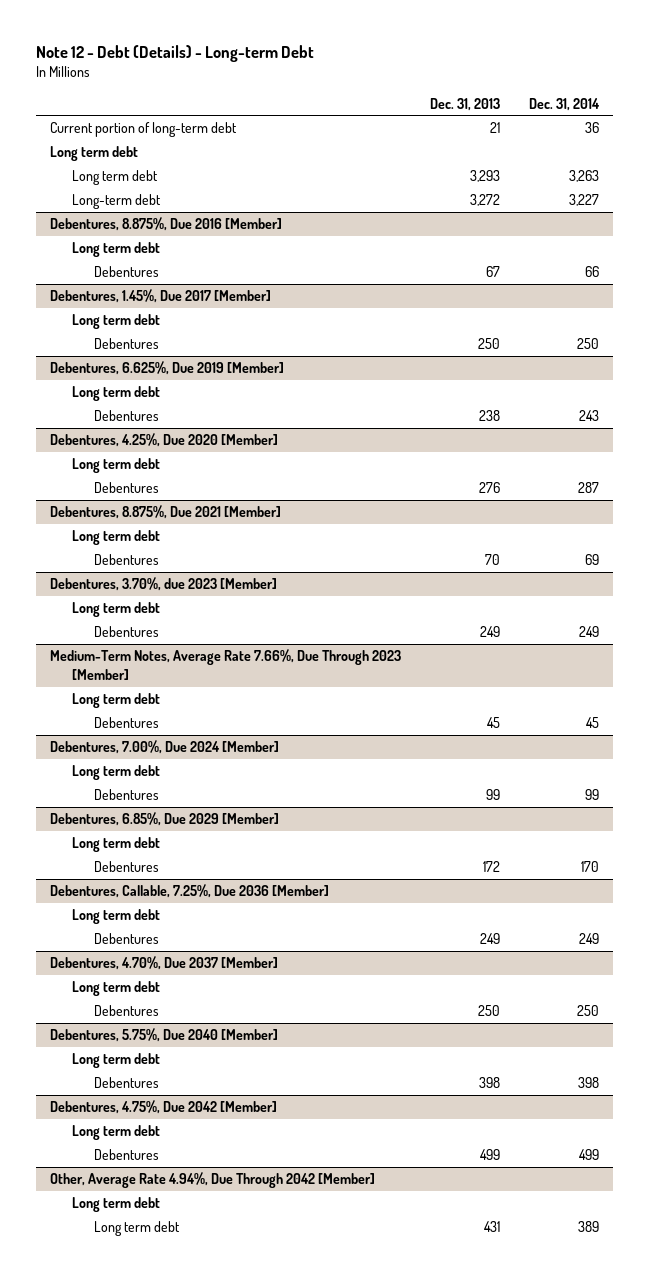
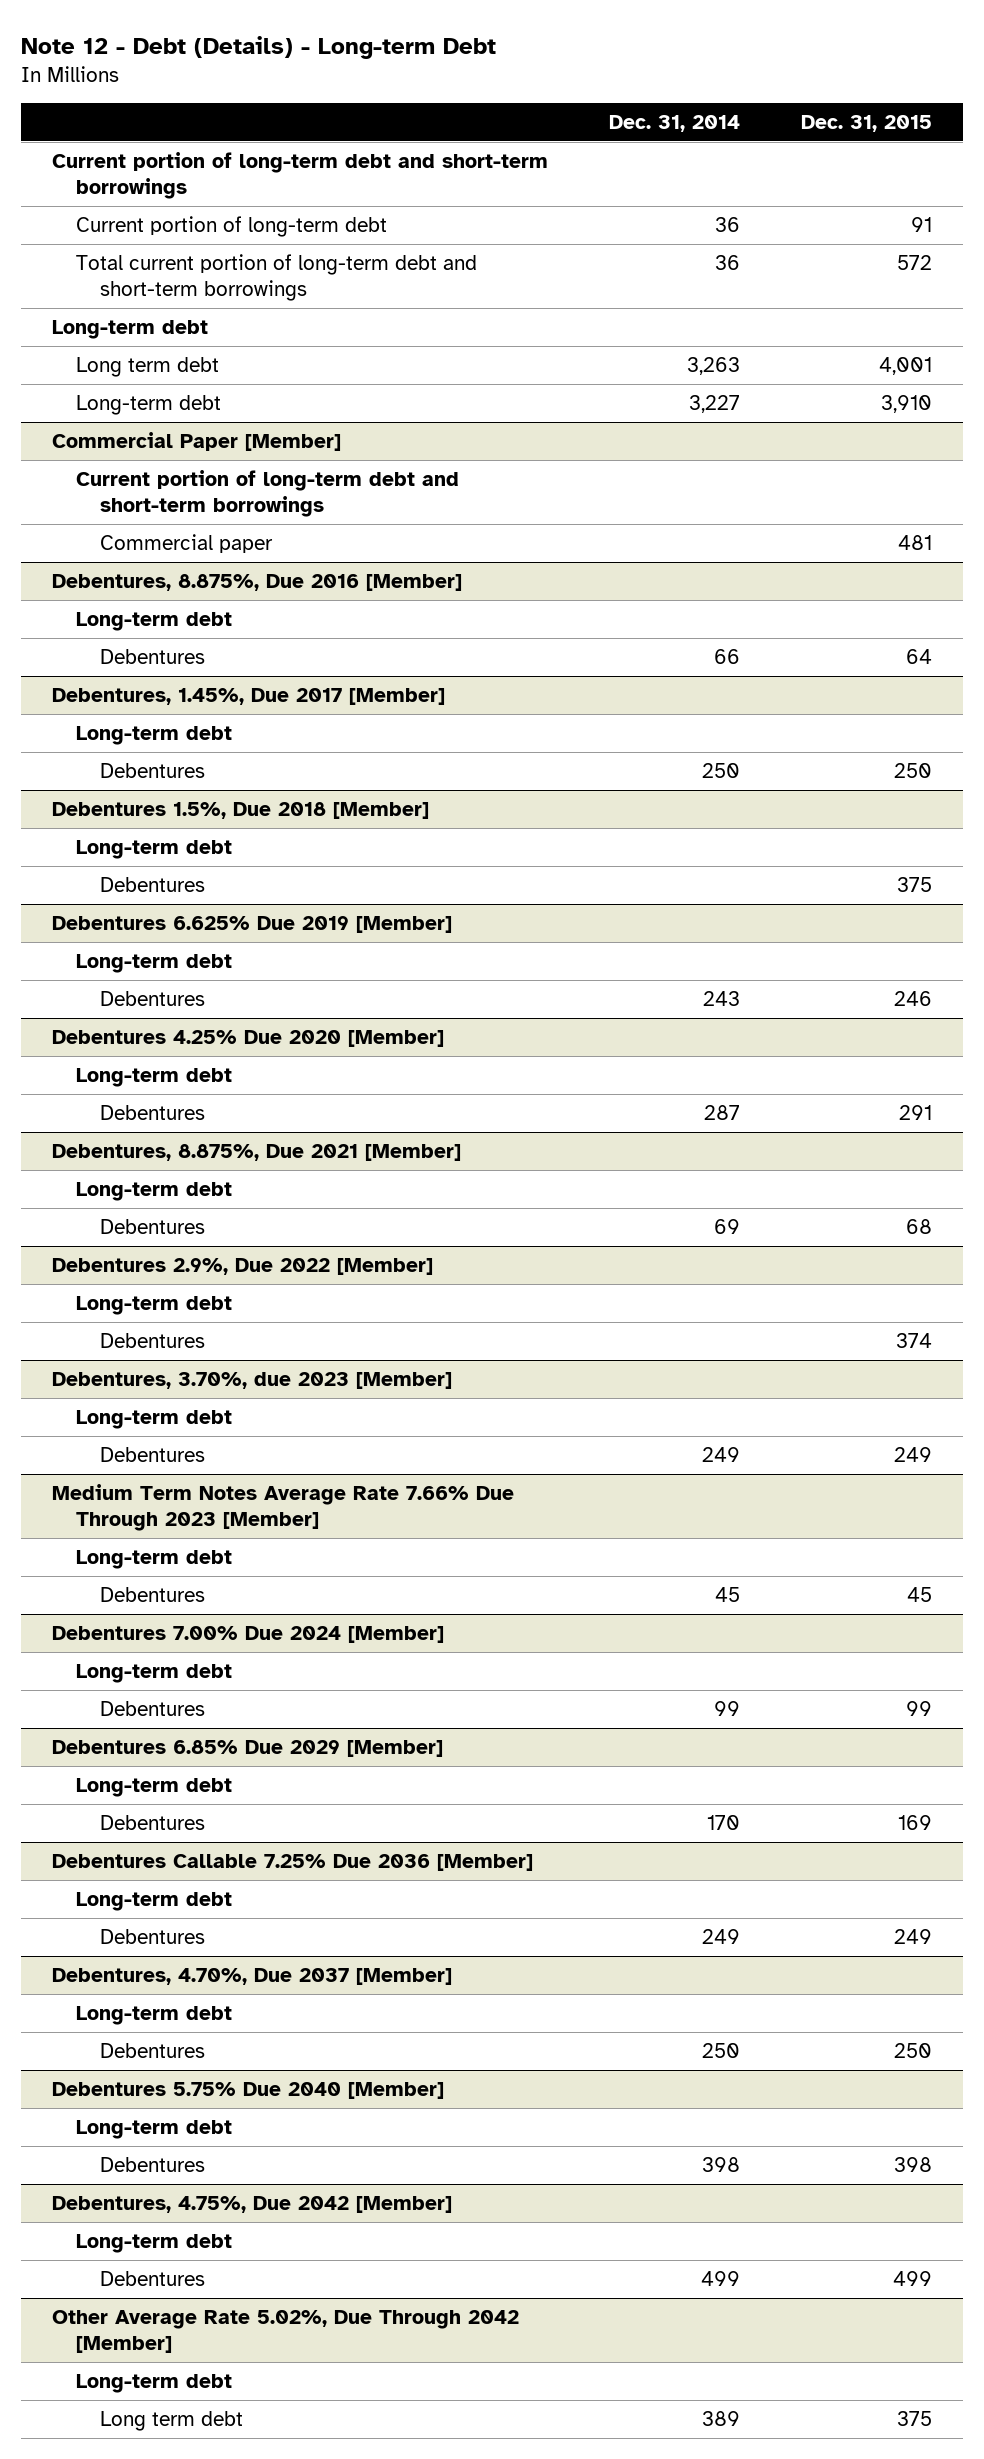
- | Dec. 31, 2013 | Dec. 31, 2014
+ | Dec. 31, 2014 | Dec. 31, 2015
+ Current portion of long-term debt and short-term borrowings
- Long term debt
+ Total current portion of long-term debt and short-term borrowings | 36 | 572
+ Long-term debt
+ Commercial Paper [Member]
+ Current portion of long-term debt and short-term borrowings
+ Commercial paper | | 481
@ Debentures, 8.875%, Due 2016 [Member]
- Long term debt
+ Long-term debt
@ Debentures, 1.45%, Due 2017 [Member]
- Long term debt
+ Long-term debt
- Debentures, 6.625%, Due 2019 [Member]
- Long term debt
+ Debentures 1.5%, Due 2018 [Member]
+ Long-term debt
+ Debentures | | 375
+ Debentures 6.625% Due 2019 [Member]
+ Long-term debt
- Debentures, 4.25%, Due 2020 [Member]
- Long term debt
+ Debentures 4.25% Due 2020 [Member]
+ Long-term debt
@ Debentures, 8.875%, Due 2021 [Member]
- Long term debt
+ Long-term debt
+ Debentures 2.9%, Due 2022 [Member]
+ Long-term debt
+ Debentures | | 374
@ Debentures, 3.70%, due 2023 [Member]
- Long term debt
+ Long-term debt
- Medium-Term Notes, Average Rate 7.66%, Due Through 2023 [Member]
- Long term debt
+ Medium Term Notes Average Rate 7.66% Due Through 2023 [Member]
+ Long-term debt
- Debentures, 7.00%, Due 2024 [Member]
- Long term debt
+ Debentures 7.00% Due 2024 [Member]
+ Long-term debt
- Debentures, 6.85%, Due 2029 [Member]
- Long term debt
+ Debentures 6.85% Due 2029 [Member]
+ Long-term debt
- Debentures, Callable, 7.25%, Due 2036 [Member]
- Long term debt
+ Debentures Callable 7.25% Due 2036 [Member]
+ Long-term debt
@ Debentures, 4.70%, Due 2037 [Member]
- Long term debt
+ Long-term debt
- Debentures, 5.75%, Due 2040 [Member]
- Long term debt
+ Debentures 5.75% Due 2040 [Member]
+ Long-term debt
@ Debentures, 4.75%, Due 2042 [Member]
- Long term debt
+ Long-term debt
- Other, Average Rate 4.94%, Due Through 2042 [Member]
- Long term debt
+ Other Average Rate 5.02%, Due Through 2042 [Member]
+ Long-term debt

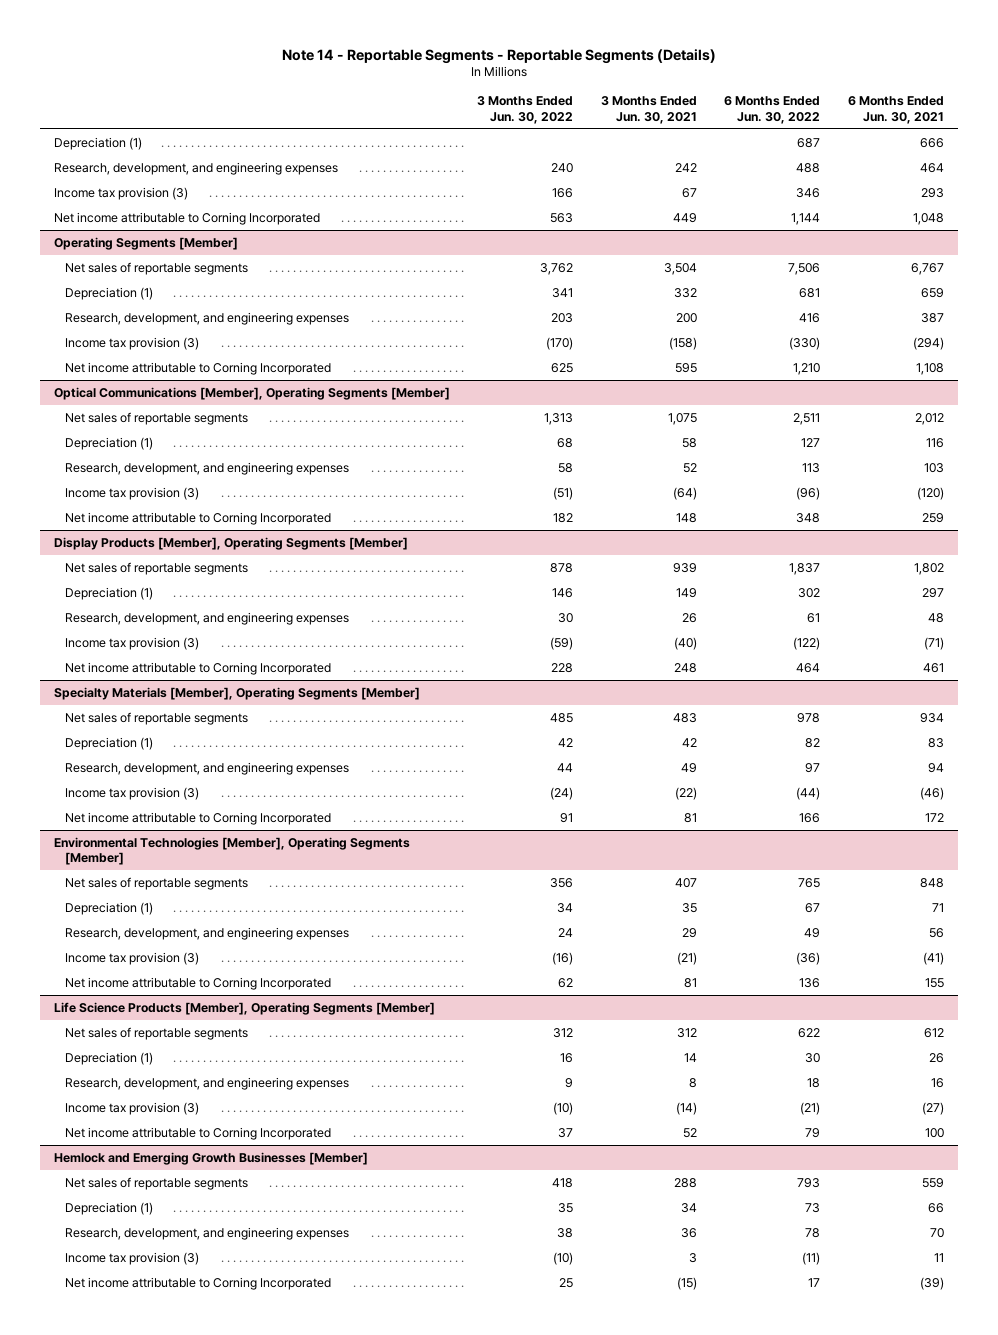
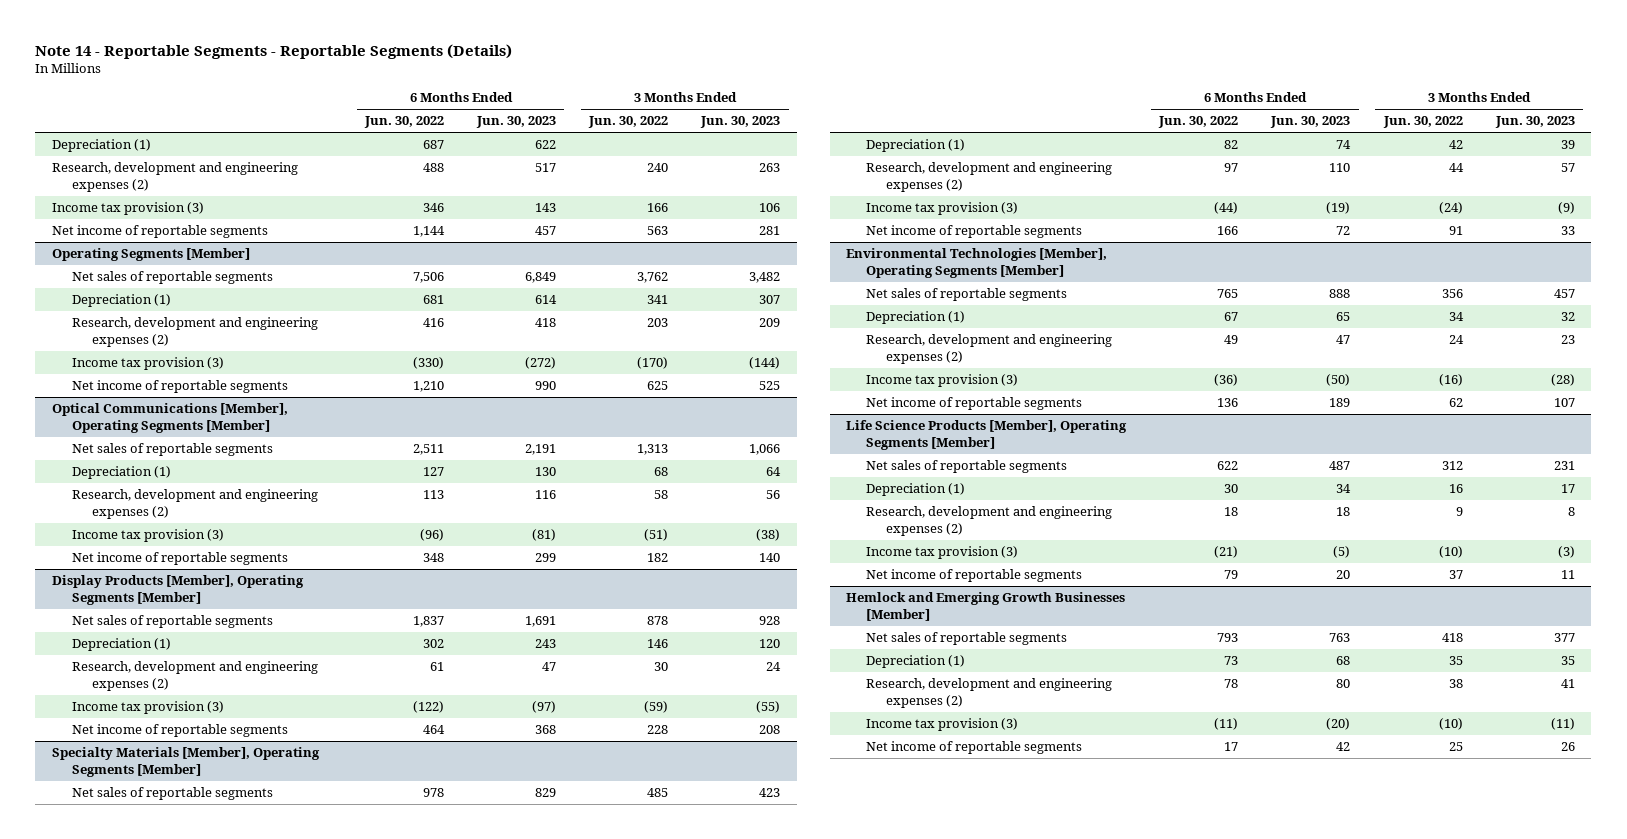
- | 3 Months Ended Jun. 30, 2022 | 3 Months Ended Jun. 30, 2021 | 6 Months Ended Jun. 30, 2022 | 6 Months Ended Jun. 30, 2021
+ | 6 Months Ended Jun. 30, 2022 | 6 Months Ended Jun. 30, 2023 | 3 Months Ended Jun. 30, 2022 | 3 Months Ended Jun. 30, 2023
- Research, development, and engineering expenses | 240 | 242 | 488 | 464
+ Research, development and engineering expenses (2) | 488 | 517 | 240 | 263
- Net income attributable to Corning Incorporated | 563 | 449 | 1,144 | 1,048
+ Net income of reportable segments | 1,144 | 457 | 563 | 281
@ Operating Segments [Member]
- Research, development, and engineering expenses | 203 | 200 | 416 | 387
+ Research, development and engineering expenses (2) | 416 | 418 | 203 | 209
- Net income attributable to Corning Incorporated | 625 | 595 | 1,210 | 1,108
+ Net income of reportable segments | 1,210 | 990 | 625 | 525
@ Optical Communications [Member], Operating Segments [Member]
- Research, development, and engineering expenses | 58 | 52 | 113 | 103
+ Research, development and engineering expenses (2) | 113 | 116 | 58 | 56
- Net income attributable to Corning Incorporated | 182 | 148 | 348 | 259
+ Net income of reportable segments | 348 | 299 | 182 | 140
@ Display Products [Member], Operating Segments [Member]
- Research, development, and engineering expenses | 30 | 26 | 61 | 48
+ Research, development and engineering expenses (2) | 61 | 47 | 30 | 24
- Net income attributable to Corning Incorporated | 228 | 248 | 464 | 461
+ Net income of reportable segments | 464 | 368 | 228 | 208
@ Specialty Materials [Member], Operating Segments [Member]
- Research, development, and engineering expenses | 44 | 49 | 97 | 94
+ Research, development and engineering expenses (2) | 97 | 110 | 44 | 57
- Net income attributable to Corning Incorporated | 91 | 81 | 166 | 172
+ Net income of reportable segments | 166 | 72 | 91 | 33
@ Environmental Technologies [Member], Operating Segments [Member]
- Research, development, and engineering expenses | 24 | 29 | 49 | 56
+ Research, development and engineering expenses (2) | 49 | 47 | 24 | 23
- Net income attributable to Corning Incorporated | 62 | 81 | 136 | 155
+ Net income of reportable segments | 136 | 189 | 62 | 107
@ Life Science Products [Member], Operating Segments [Member]
- Research, development, and engineering expenses | 9 | 8 | 18 | 16
+ Research, development and engineering expenses (2) | 18 | 18 | 9 | 8
- Net income attributable to Corning Incorporated | 37 | 52 | 79 | 100
+ Net income of reportable segments | 79 | 20 | 37 | 11
@ Hemlock and Emerging Growth Businesses [Member]
- Research, development, and engineering expenses | 38 | 36 | 78 | 70
+ Research, development and engineering expenses (2) | 78 | 80 | 38 | 41
- Net income attributable to Corning Incorporated | 25 | (15) | 17 | (39)
+ Net income of reportable segments | 17 | 42 | 25 | 26

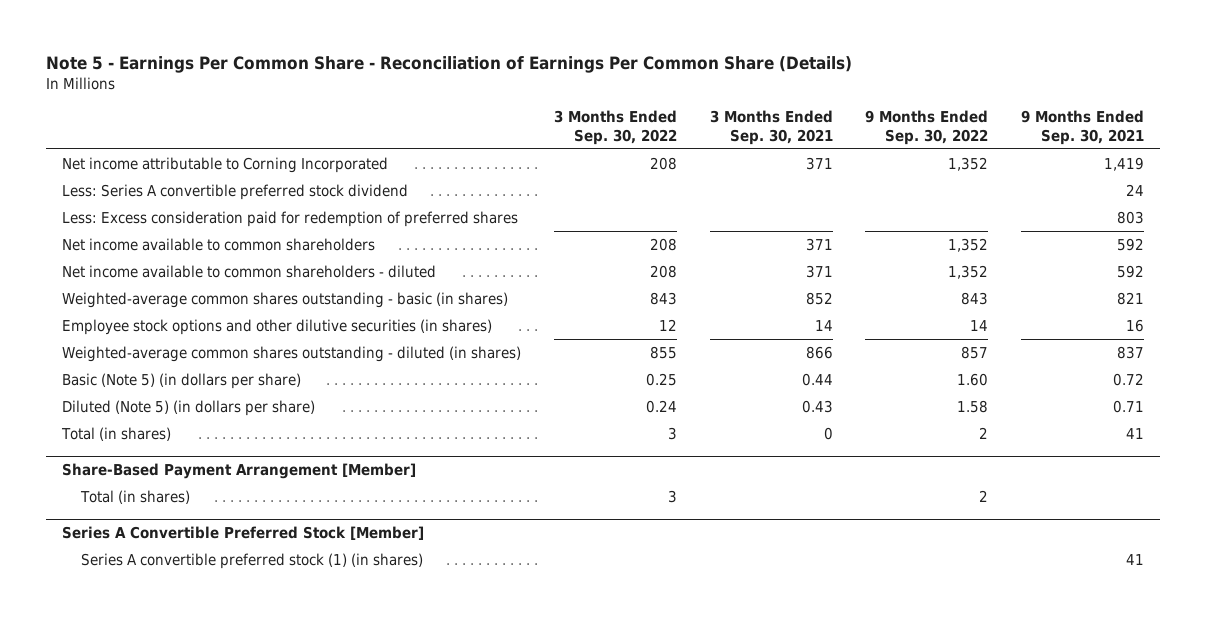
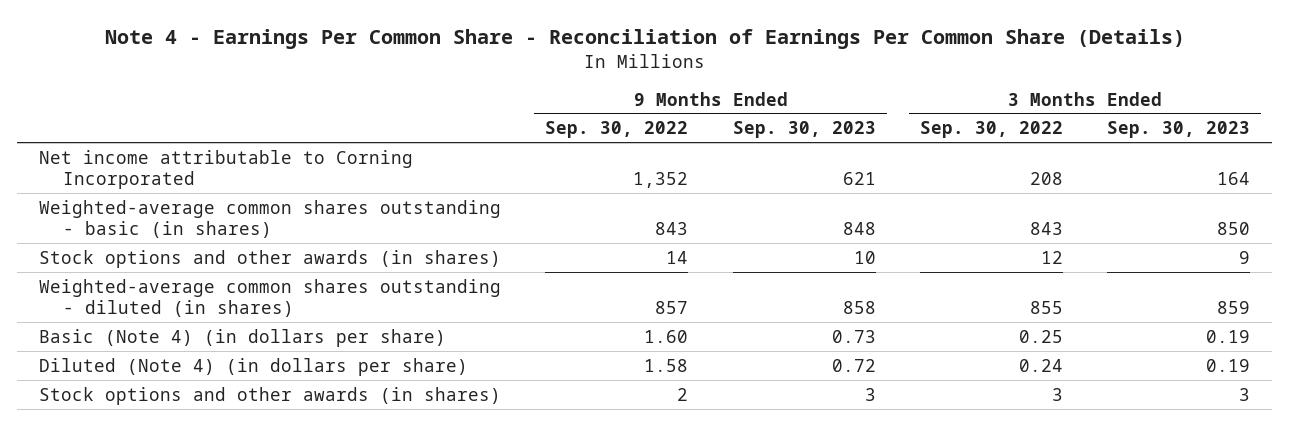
- Note 5 - Earnings Per Common Share - Reconciliation of Earnings Per Common Share (Details)
+ Note 4 - Earnings Per Common Share - Reconciliation of Earnings Per Common Share (Details)
- | 3 Months Ended Sep. 30, 2022 | 3 Months Ended Sep. 30, 2021 | 9 Months Ended Sep. 30, 2022 | 9 Months Ended Sep. 30, 2021
+ | 9 Months Ended Sep. 30, 2022 | 9 Months Ended Sep. 30, 2023 | 3 Months Ended Sep. 30, 2022 | 3 Months Ended Sep. 30, 2023
- Less: Series A convertible preferred stock dividend | | | | 24
- Less: Excess consideration paid for redemption of preferred shares | | | | 803
- Net income available to common shareholders | 208 | 371 | 1,352 | 592
- Net income available to common shareholders - diluted | 208 | 371 | 1,352 | 592
- Employee stock options and other dilutive securities (in shares) | 12 | 14 | 14 | 16
+ Stock options and other awards (in shares) | 14 | 10 | 12 | 9
- Basic (Note 5) (in dollars per share) | 0.25 | 0.44 | 1.60 | 0.72
- Diluted (Note 5) (in dollars per share) | 0.24 | 0.43 | 1.58 | 0.71
- Total (in shares) | 3 | 0 | 2 | 41
- Share-Based Payment Arrangement [Member]
- Total (in shares) | 3 | | 2 |
- Series A Convertible Preferred Stock [Member]
- Series A convertible preferred stock (1) (in shares) | | | | 41
+ Basic (Note 4) (in dollars per share) | 1.60 | 0.73 | 0.25 | 0.19
+ Diluted (Note 4) (in dollars per share) | 1.58 | 0.72 | 0.24 | 0.19
+ Stock options and other awards (in shares) | 2 | 3 | 3 | 3

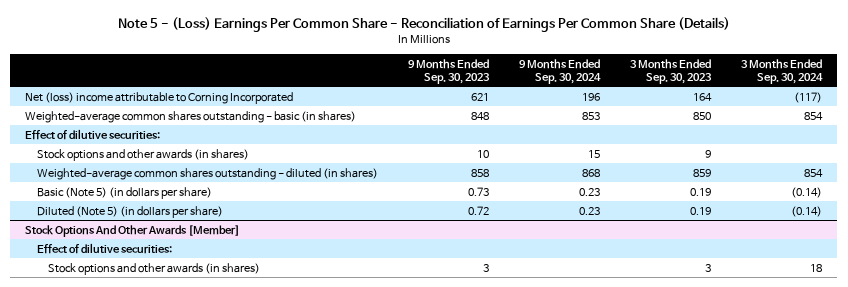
- Note 4 - Earnings Per Common Share - Reconciliation of Earnings Per Common Share (Details)
+ Note 5 - (Loss) Earnings Per Common Share - Reconciliation of Earnings Per Common Share (Details)
- | 9 Months Ended Sep. 30, 2022 | 9 Months Ended Sep. 30, 2023 | 3 Months Ended Sep. 30, 2022 | 3 Months Ended Sep. 30, 2023
+ | 9 Months Ended Sep. 30, 2023 | 9 Months Ended Sep. 30, 2024 | 3 Months Ended Sep. 30, 2023 | 3 Months Ended Sep. 30, 2024
- Net income attributable to Corning Incorporated | 1,352 | 621 | 208 | 164
+ Net (loss) income attributable to Corning Incorporated | 621 | 196 | 164 | (117)
+ Effect of dilutive securities:
- Basic (Note 4) (in dollars per share) | 1.60 | 0.73 | 0.25 | 0.19
- Diluted (Note 4) (in dollars per share) | 1.58 | 0.72 | 0.24 | 0.19
+ Basic (Note 5) (in dollars per share) | 0.73 | 0.23 | 0.19 | (0.14)
+ Diluted (Note 5) (in dollars per share) | 0.72 | 0.23 | 0.19 | (0.14)
+ Stock Options And Other Awards [Member]
+ Effect of dilutive securities:

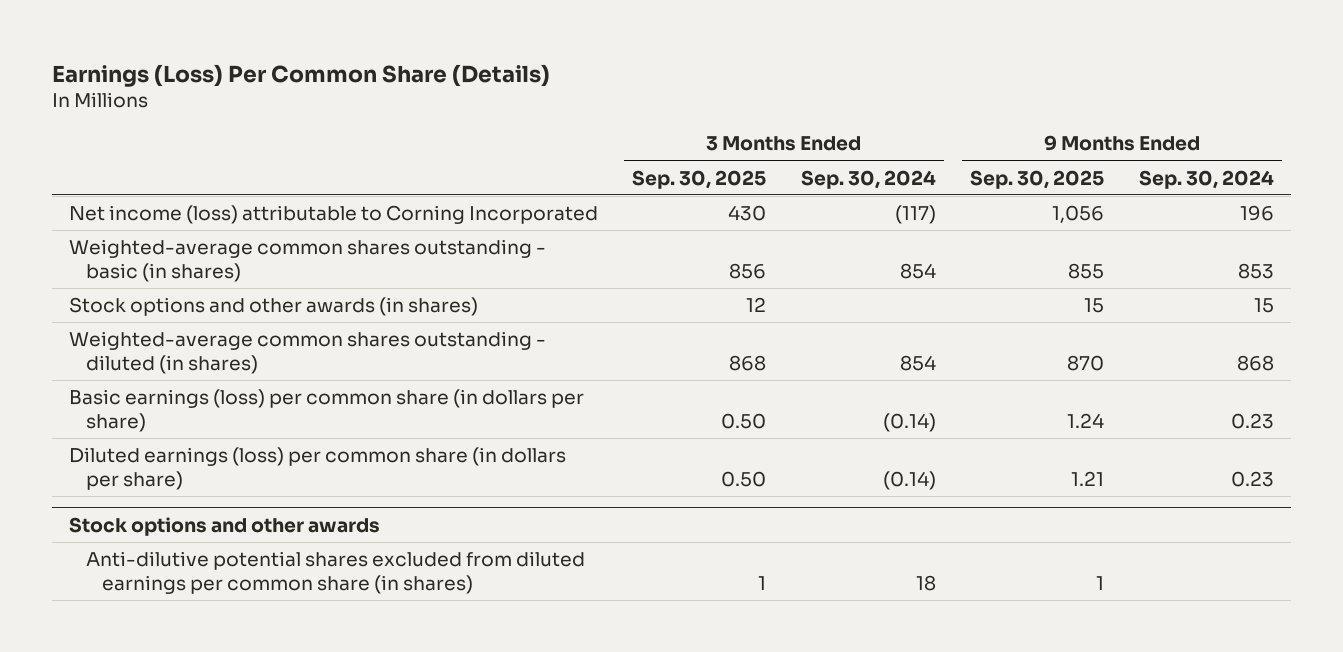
- Note 5 - (Loss) Earnings Per Common Share - Reconciliation of Earnings Per Common Share (Details)
+ Earnings (Loss) Per Common Share (Details)
- | 9 Months Ended Sep. 30, 2023 | 9 Months Ended Sep. 30, 2024 | 3 Months Ended Sep. 30, 2023 | 3 Months Ended Sep. 30, 2024
+ | 3 Months Ended Sep. 30, 2025 | 3 Months Ended Sep. 30, 2024 | 9 Months Ended Sep. 30, 2025 | 9 Months Ended Sep. 30, 2024
- Net (loss) income attributable to Corning Incorporated | 621 | 196 | 164 | (117)
+ Net income (loss) attributable to Corning Incorporated | 430 | (117) | 1,056 | 196
- Effect of dilutive securities:
- Basic (Note 5) (in dollars per share) | 0.73 | 0.23 | 0.19 | (0.14)
- Diluted (Note 5) (in dollars per share) | 0.72 | 0.23 | 0.19 | (0.14)
- Stock Options And Other Awards [Member]
- Effect of dilutive securities:
- Stock options and other awards (in shares) | 3 | | 3 | 18
+ Basic earnings (loss) per common share (in dollars per share) | 0.50 | (0.14) | 1.24 | 0.23
+ Diluted earnings (loss) per common share (in dollars per share) | 0.50 | (0.14) | 1.21 | 0.23
+ Stock options and other awards
+ Anti-dilutive potential shares excluded from diluted earnings per common share (in shares) | 1 | 18 | 1 |

